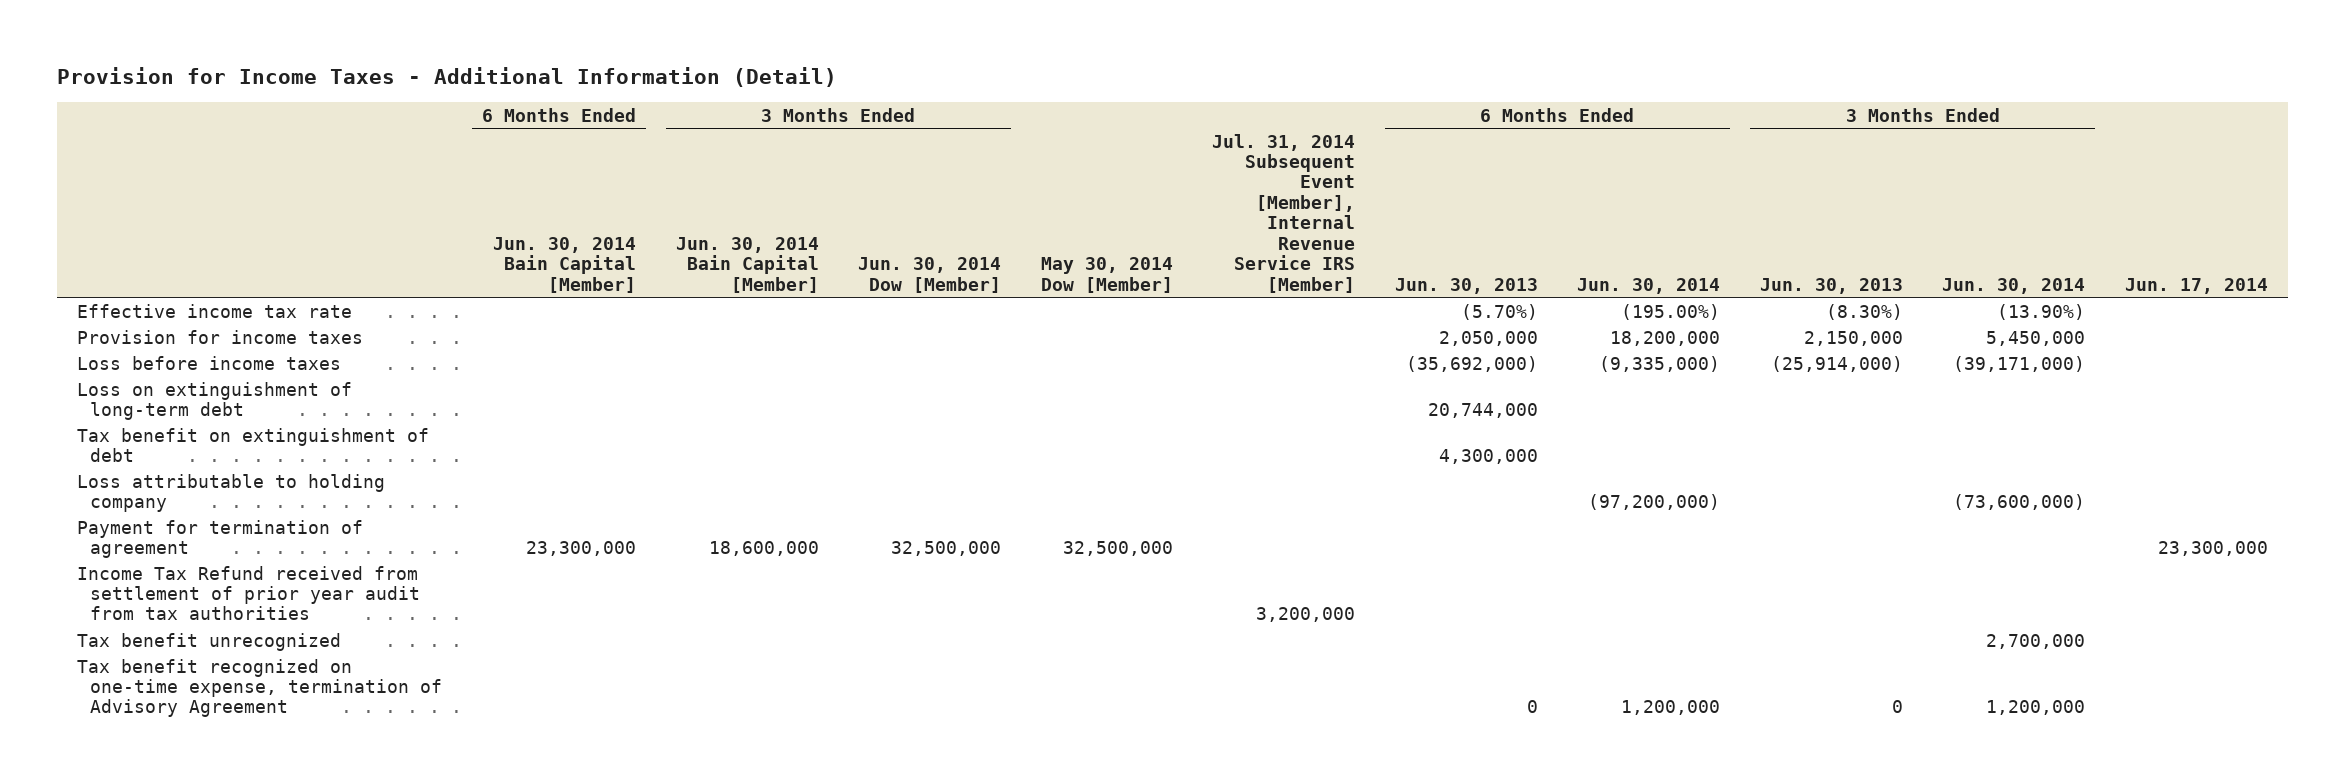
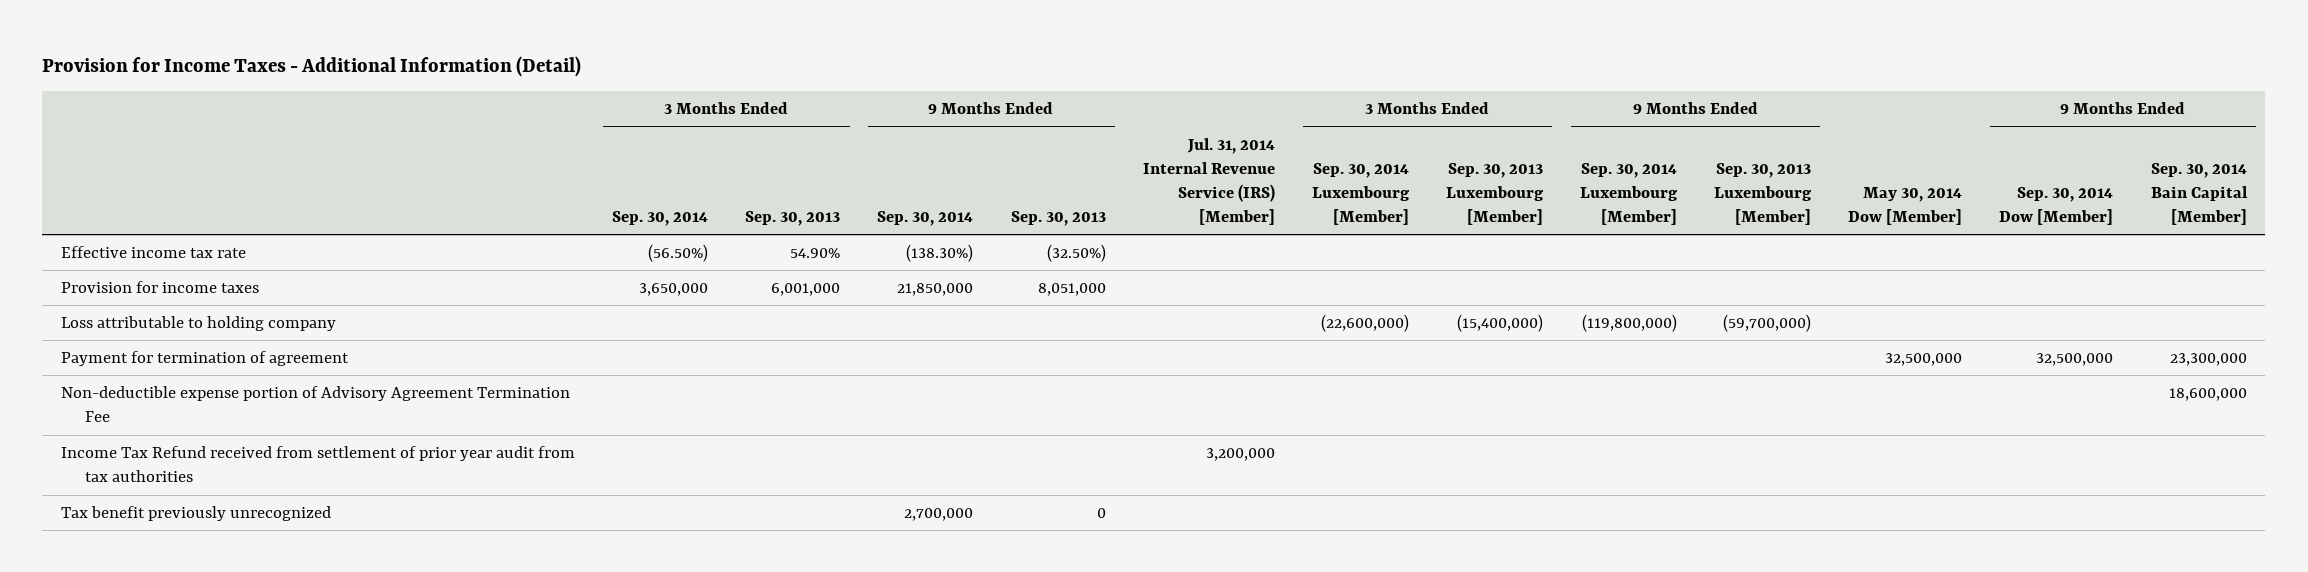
- | 6 Months Ended Jun. 30, 2014 Bain Capital [Member] | 3 Months Ended Jun. 30, 2014 Bain Capital [Member] | 3 Months Ended Jun. 30, 2014 Dow [Member] | May 30, 2014 Dow [Member] | Jul. 31, 2014 Subsequent Event [Member], Internal Revenue Service IRS [Member] | 6 Months Ended Jun. 30, 2013 | 6 Months Ended Jun. 30, 2014 | 3 Months Ended Jun. 30, 2013 | 3 Months Ended Jun. 30, 2014 | Jun. 17, 2014
+ | 3 Months Ended Sep. 30, 2014 | 3 Months Ended Sep. 30, 2013 | 9 Months Ended Sep. 30, 2014 | 9 Months Ended Sep. 30, 2013 | Jul. 31, 2014 Internal Revenue Service (IRS) [Member] | 3 Months Ended Sep. 30, 2014 Luxembourg [Member] | 3 Months Ended Sep. 30, 2013 Luxembourg [Member] | 9 Months Ended Sep. 30, 2014 Luxembourg [Member] | 9 Months Ended Sep. 30, 2013 Luxembourg [Member] | May 30, 2014 Dow [Member] | 9 Months Ended Sep. 30, 2014 Dow [Member] | 9 Months Ended Sep. 30, 2014 Bain Capital [Member]
- Loss before income taxes | | | | | | (35,692,000) | (9,335,000) | (25,914,000) | (39,171,000) |
- Loss on extinguishment of long-term debt | | | | | | 20,744,000 | | | |
- Tax benefit on extinguishment of debt | | | | | | 4,300,000 | | | |
+ Non-deductible expense portion of Advisory Agreement Termination Fee | | | | | | | | | | | | 18,600,000
- Tax benefit unrecognized | | | | | | | | | 2,700,000 |
- Tax benefit recognized on one-time expense, termination of Advisory Agreement | | | | | | 0 | 1,200,000 | 0 | 1,200,000 |
+ Tax benefit previously unrecognized | | | 2,700,000 | 0 | | | | | | | |

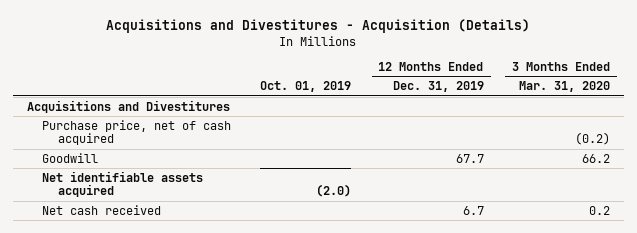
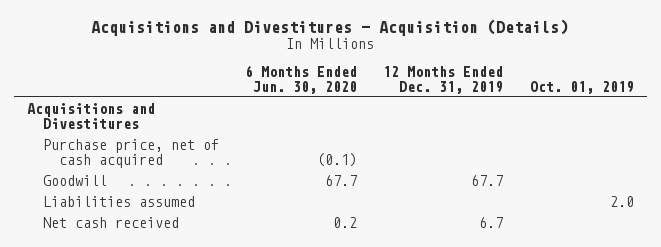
- | Oct. 01, 2019 | 12 Months Ended Dec. 31, 2019 | 3 Months Ended Mar. 31, 2020
+ | 6 Months Ended Jun. 30, 2020 | 12 Months Ended Dec. 31, 2019 | Oct. 01, 2019
- Net identifiable assets acquired | (2.0) | |
+ Liabilities assumed | | | 2.0

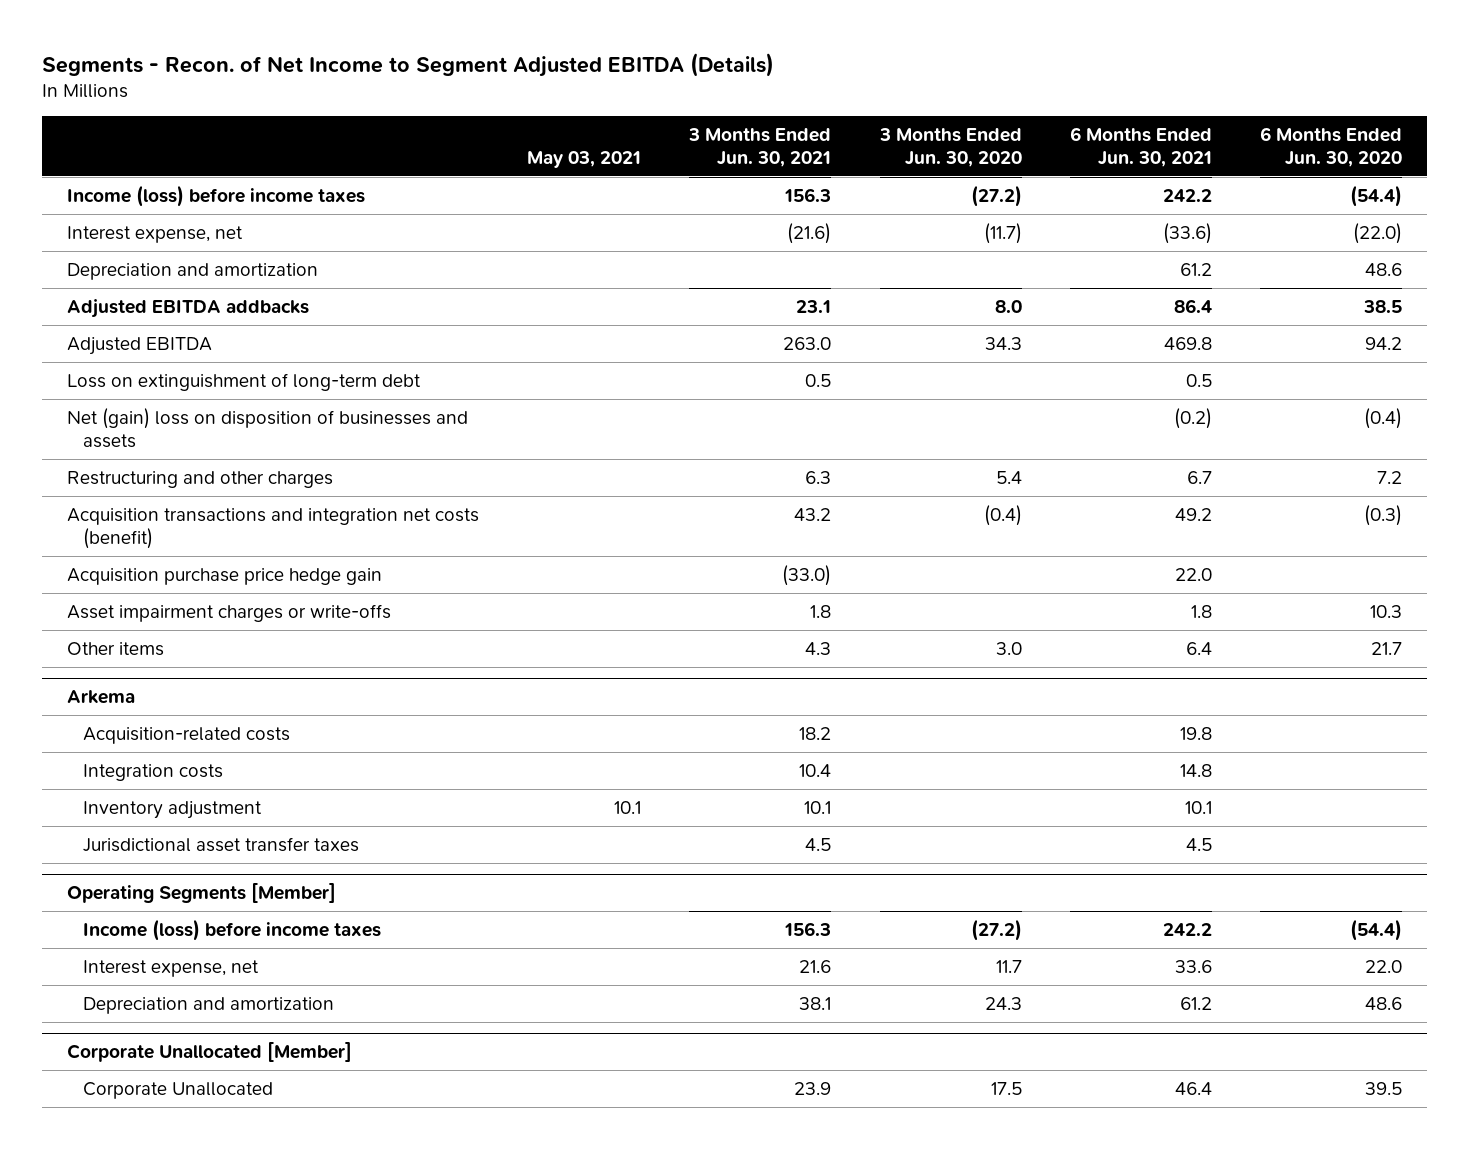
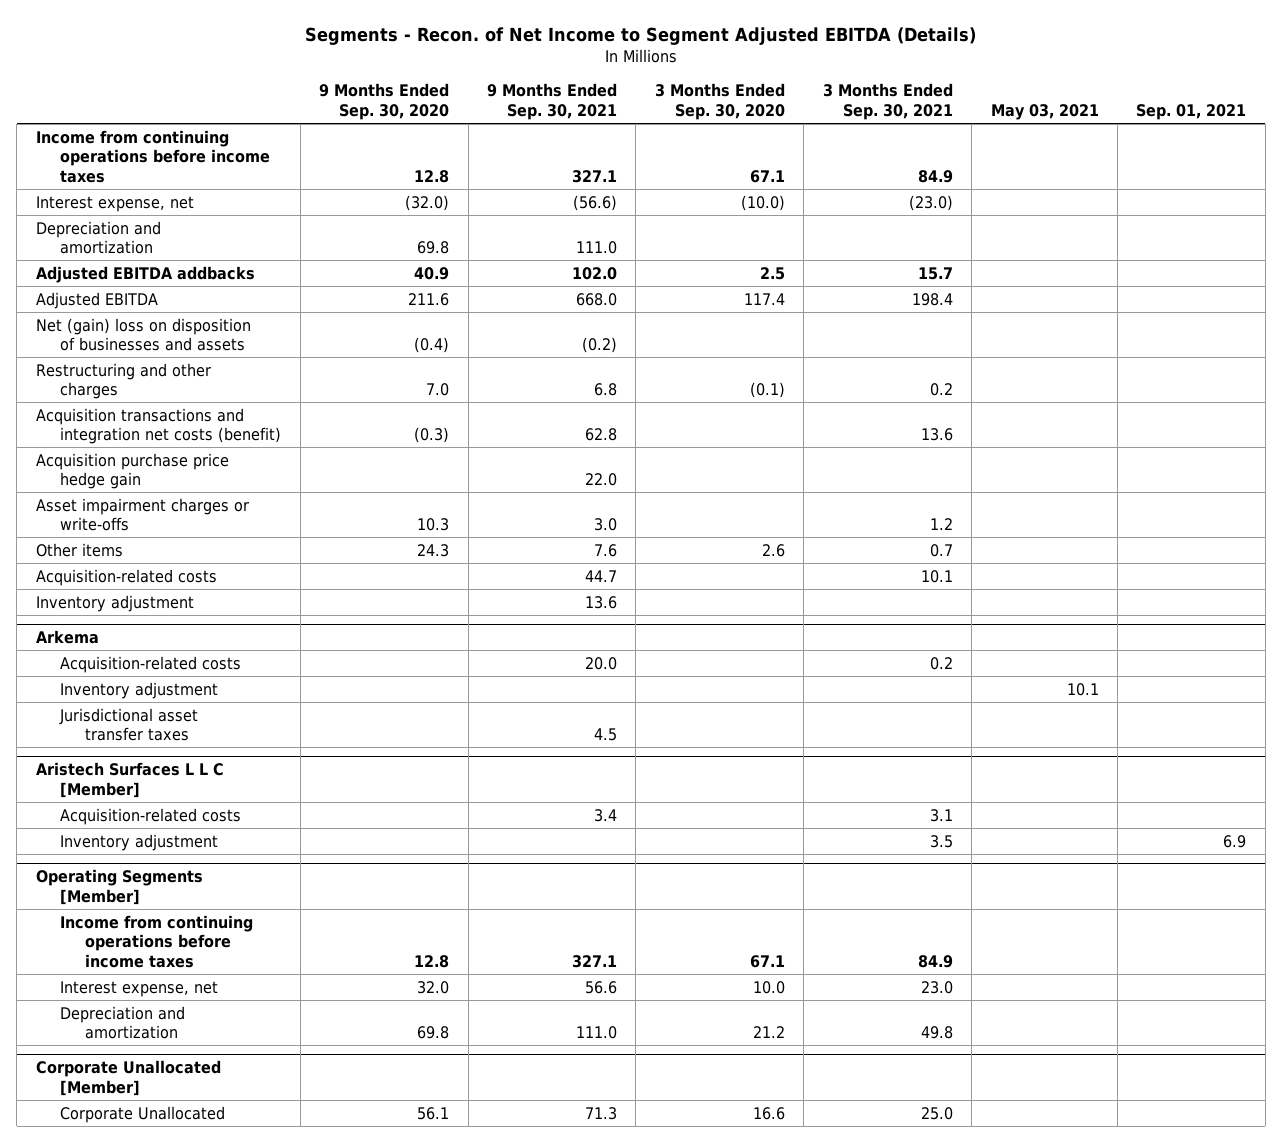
- | May 03, 2021 | 3 Months Ended Jun. 30, 2021 | 3 Months Ended Jun. 30, 2020 | 6 Months Ended Jun. 30, 2021 | 6 Months Ended Jun. 30, 2020
+ | 9 Months Ended Sep. 30, 2020 | 9 Months Ended Sep. 30, 2021 | 3 Months Ended Sep. 30, 2020 | 3 Months Ended Sep. 30, 2021 | May 03, 2021 | Sep. 01, 2021
- Income (loss) before income taxes | | 156.3 | (27.2) | 242.2 | (54.4)
+ Income from continuing operations before income taxes | 12.8 | 327.1 | 67.1 | 84.9 | |
- Loss on extinguishment of long-term debt | | 0.5 | | 0.5 |
+ Acquisition-related costs | | 44.7 | | 10.1 | |
+ Inventory adjustment | | 13.6 | | | |
@ Arkema
- Integration costs | | 10.4 | | 14.8 |
+ Aristech Surfaces L L C [Member]
+ Acquisition-related costs | | 3.4 | | 3.1 | |
+ Inventory adjustment | | | | 3.5 | | 6.9
@ Operating Segments [Member]
- Income (loss) before income taxes | | 156.3 | (27.2) | 242.2 | (54.4)
+ Income from continuing operations before income taxes | 12.8 | 327.1 | 67.1 | 84.9 | |

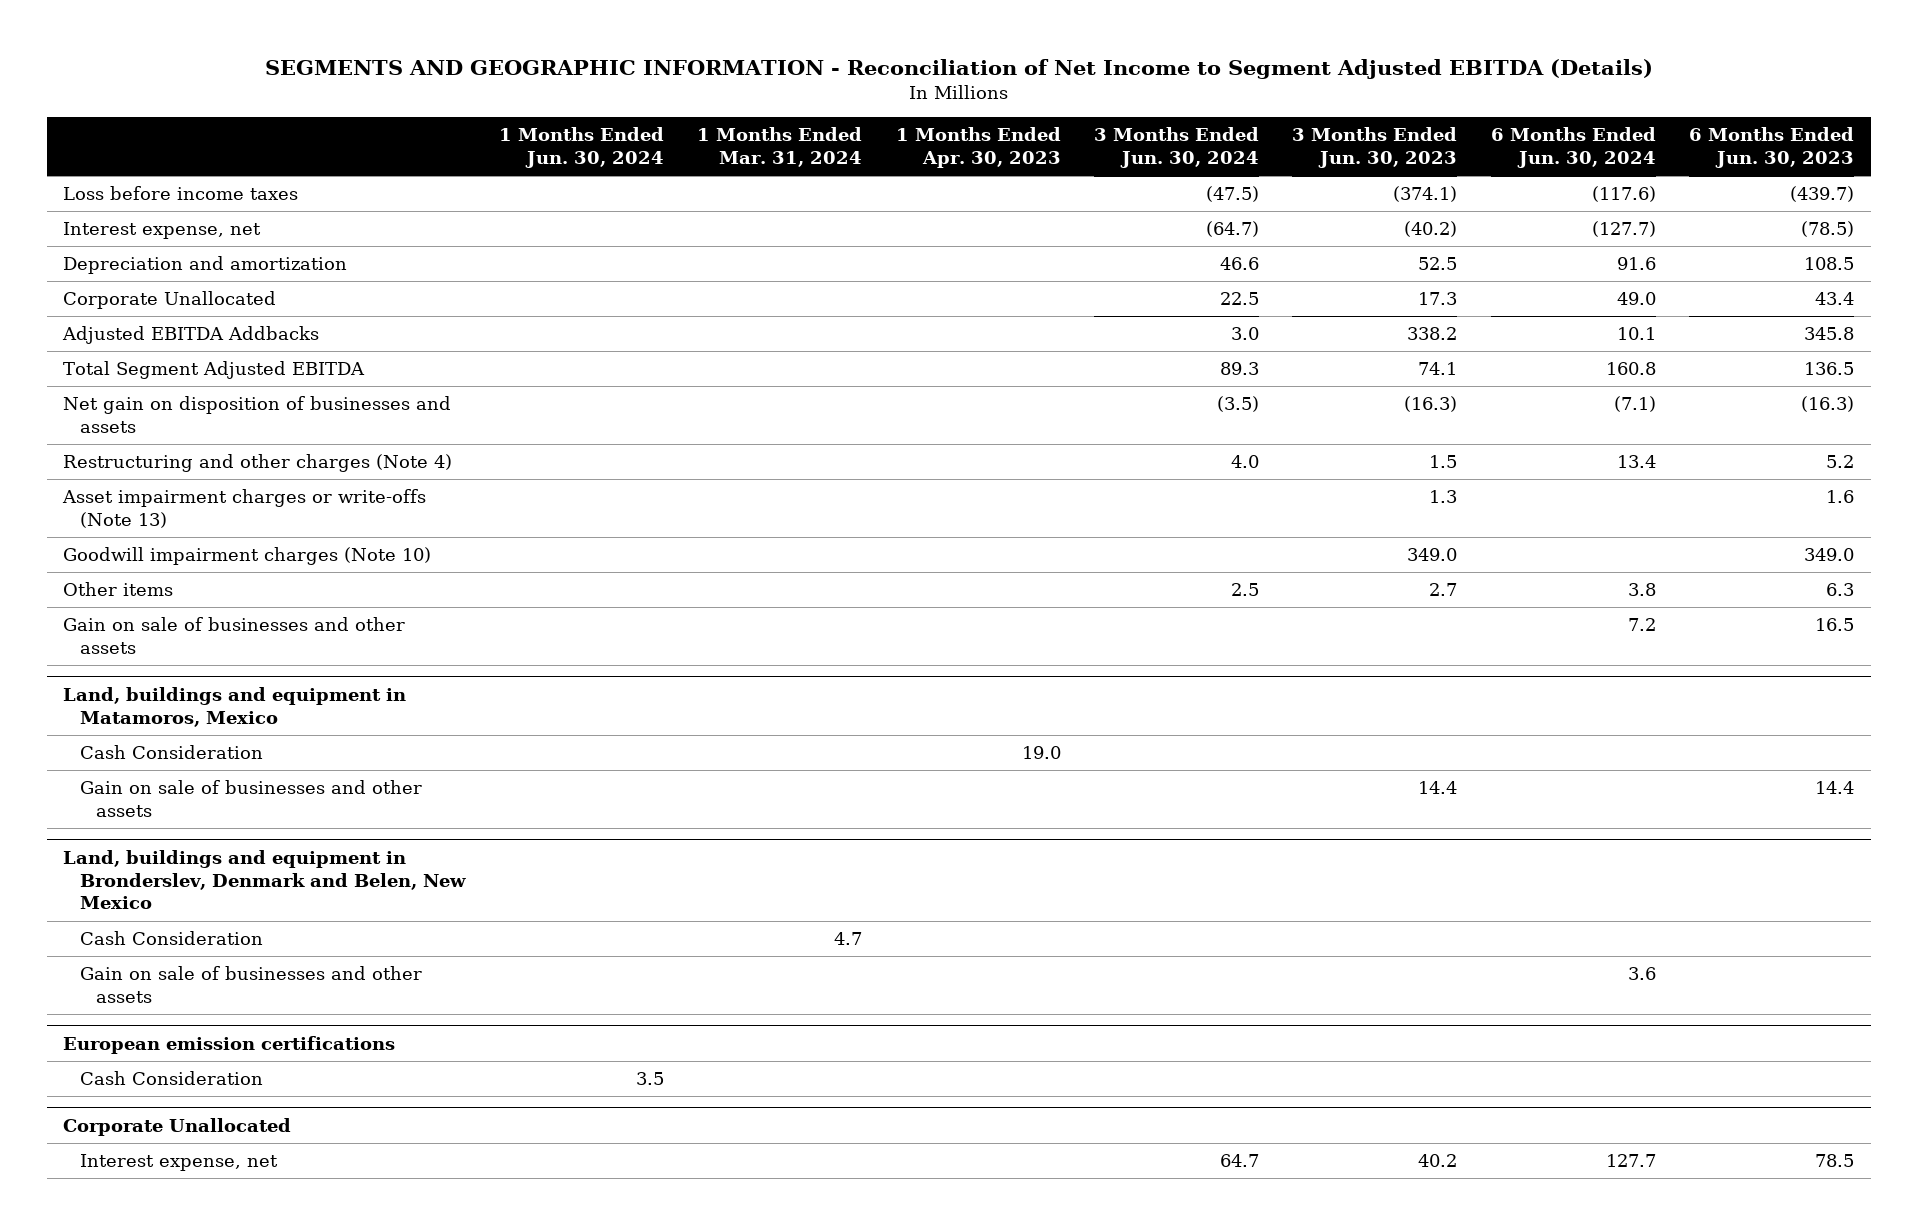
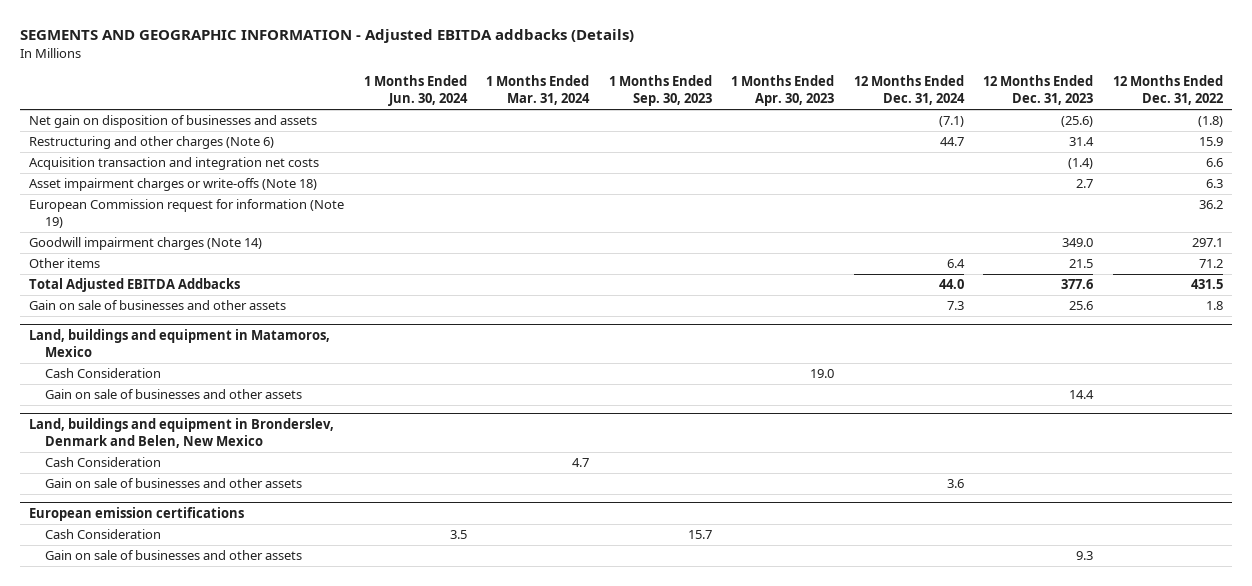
- SEGMENTS AND GEOGRAPHIC INFORMATION - Reconciliation of Net Income to Segment Adjusted EBITDA (Details)
+ SEGMENTS AND GEOGRAPHIC INFORMATION - Adjusted EBITDA addbacks (Details)
- | 1 Months Ended Jun. 30, 2024 | 1 Months Ended Mar. 31, 2024 | 1 Months Ended Apr. 30, 2023 | 3 Months Ended Jun. 30, 2024 | 3 Months Ended Jun. 30, 2023 | 6 Months Ended Jun. 30, 2024 | 6 Months Ended Jun. 30, 2023
+ | 1 Months Ended Jun. 30, 2024 | 1 Months Ended Mar. 31, 2024 | 1 Months Ended Sep. 30, 2023 | 1 Months Ended Apr. 30, 2023 | 12 Months Ended Dec. 31, 2024 | 12 Months Ended Dec. 31, 2023 | 12 Months Ended Dec. 31, 2022
- Loss before income taxes | | | | (47.5) | (374.1) | (117.6) | (439.7)
- Interest expense, net | | | | (64.7) | (40.2) | (127.7) | (78.5)
- Depreciation and amortization | | | | 46.6 | 52.5 | 91.6 | 108.5
- Corporate Unallocated | | | | 22.5 | 17.3 | 49.0 | 43.4
- Adjusted EBITDA Addbacks | | | | 3.0 | 338.2 | 10.1 | 345.8
- Total Segment Adjusted EBITDA | | | | 89.3 | 74.1 | 160.8 | 136.5
- Restructuring and other charges (Note 4) | | | | 4.0 | 1.5 | 13.4 | 5.2
- Asset impairment charges or write-offs (Note 13) | | | | | 1.3 | | 1.6
- Goodwill impairment charges (Note 10) | | | | | 349.0 | | 349.0
+ Restructuring and other charges (Note 6) | | | | | 44.7 | 31.4 | 15.9
+ Acquisition transaction and integration net costs | | | | | | (1.4) | 6.6
+ Asset impairment charges or write-offs (Note 18) | | | | | | 2.7 | 6.3
+ European Commission request for information (Note 19) | | | | | | | 36.2
+ Goodwill impairment charges (Note 14) | | | | | | 349.0 | 297.1
+ Total Adjusted EBITDA Addbacks | | | | | 44.0 | 377.6 | 431.5
- Corporate Unallocated
- Interest expense, net | | | | 64.7 | 40.2 | 127.7 | 78.5
@ European emission certifications
+ Gain on sale of businesses and other assets | | | | | | 9.3 |

